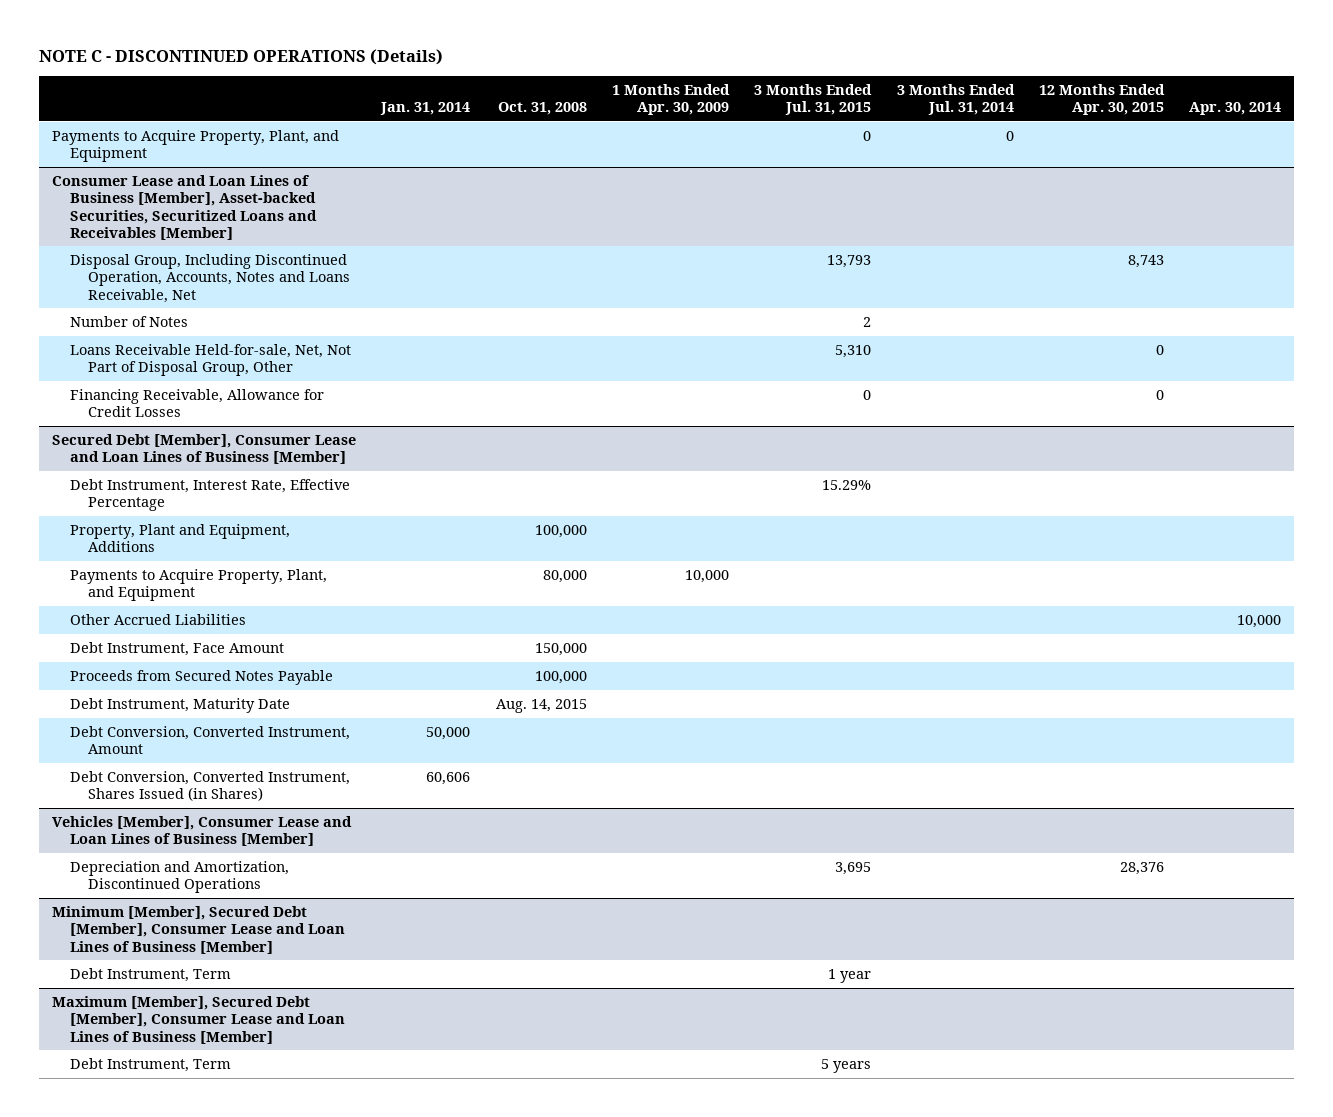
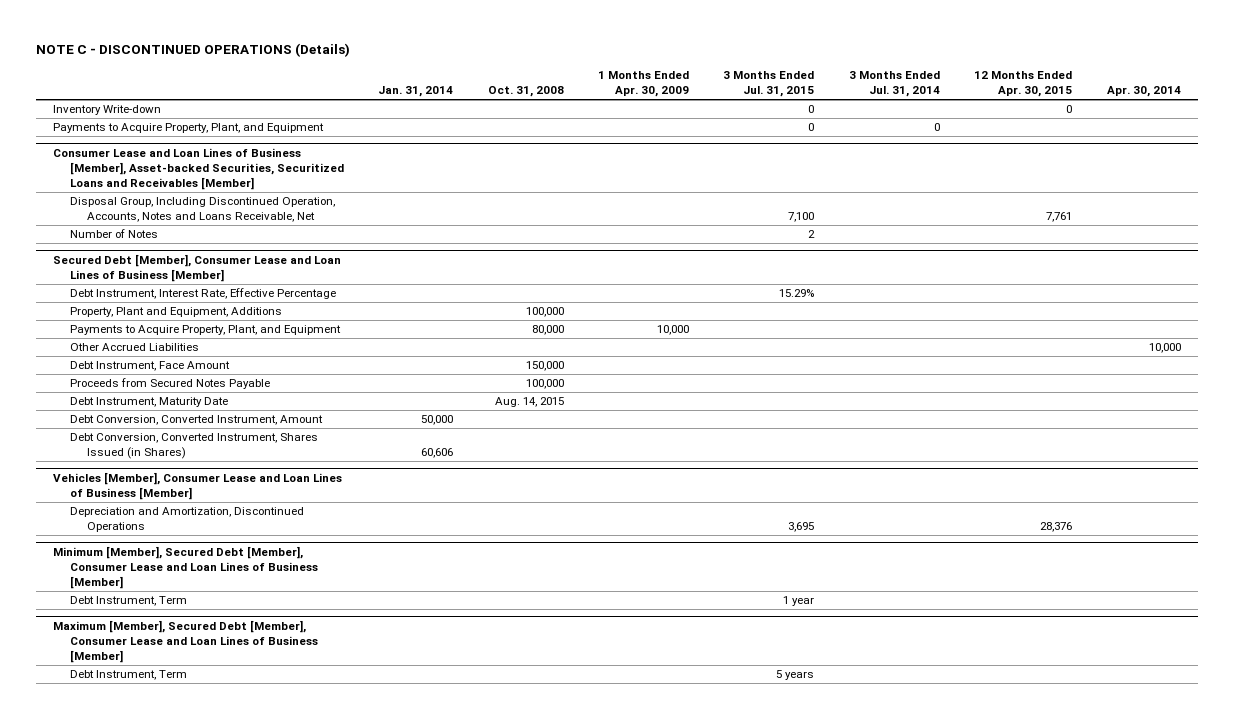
+ Inventory Write-down | | | | 0 | | 0 |
@ Consumer Lease and Loan Lines of Business [Member], Asset-backed Securities, Securitized Loans and Receivables [Member]
- Disposal Group, Including Discontinued Operation, Accounts, Notes and Loans Receivable, Net | | | | 13,793 | | 8,743 |
+ Disposal Group, Including Discontinued Operation, Accounts, Notes and Loans Receivable, Net | | | | 7,100 | | 7,761 |
- Loans Receivable Held-for-sale, Net, Not Part of Disposal Group, Other | | | | 5,310 | | 0 |
- Financing Receivable, Allowance for Credit Losses | | | | 0 | | 0 |

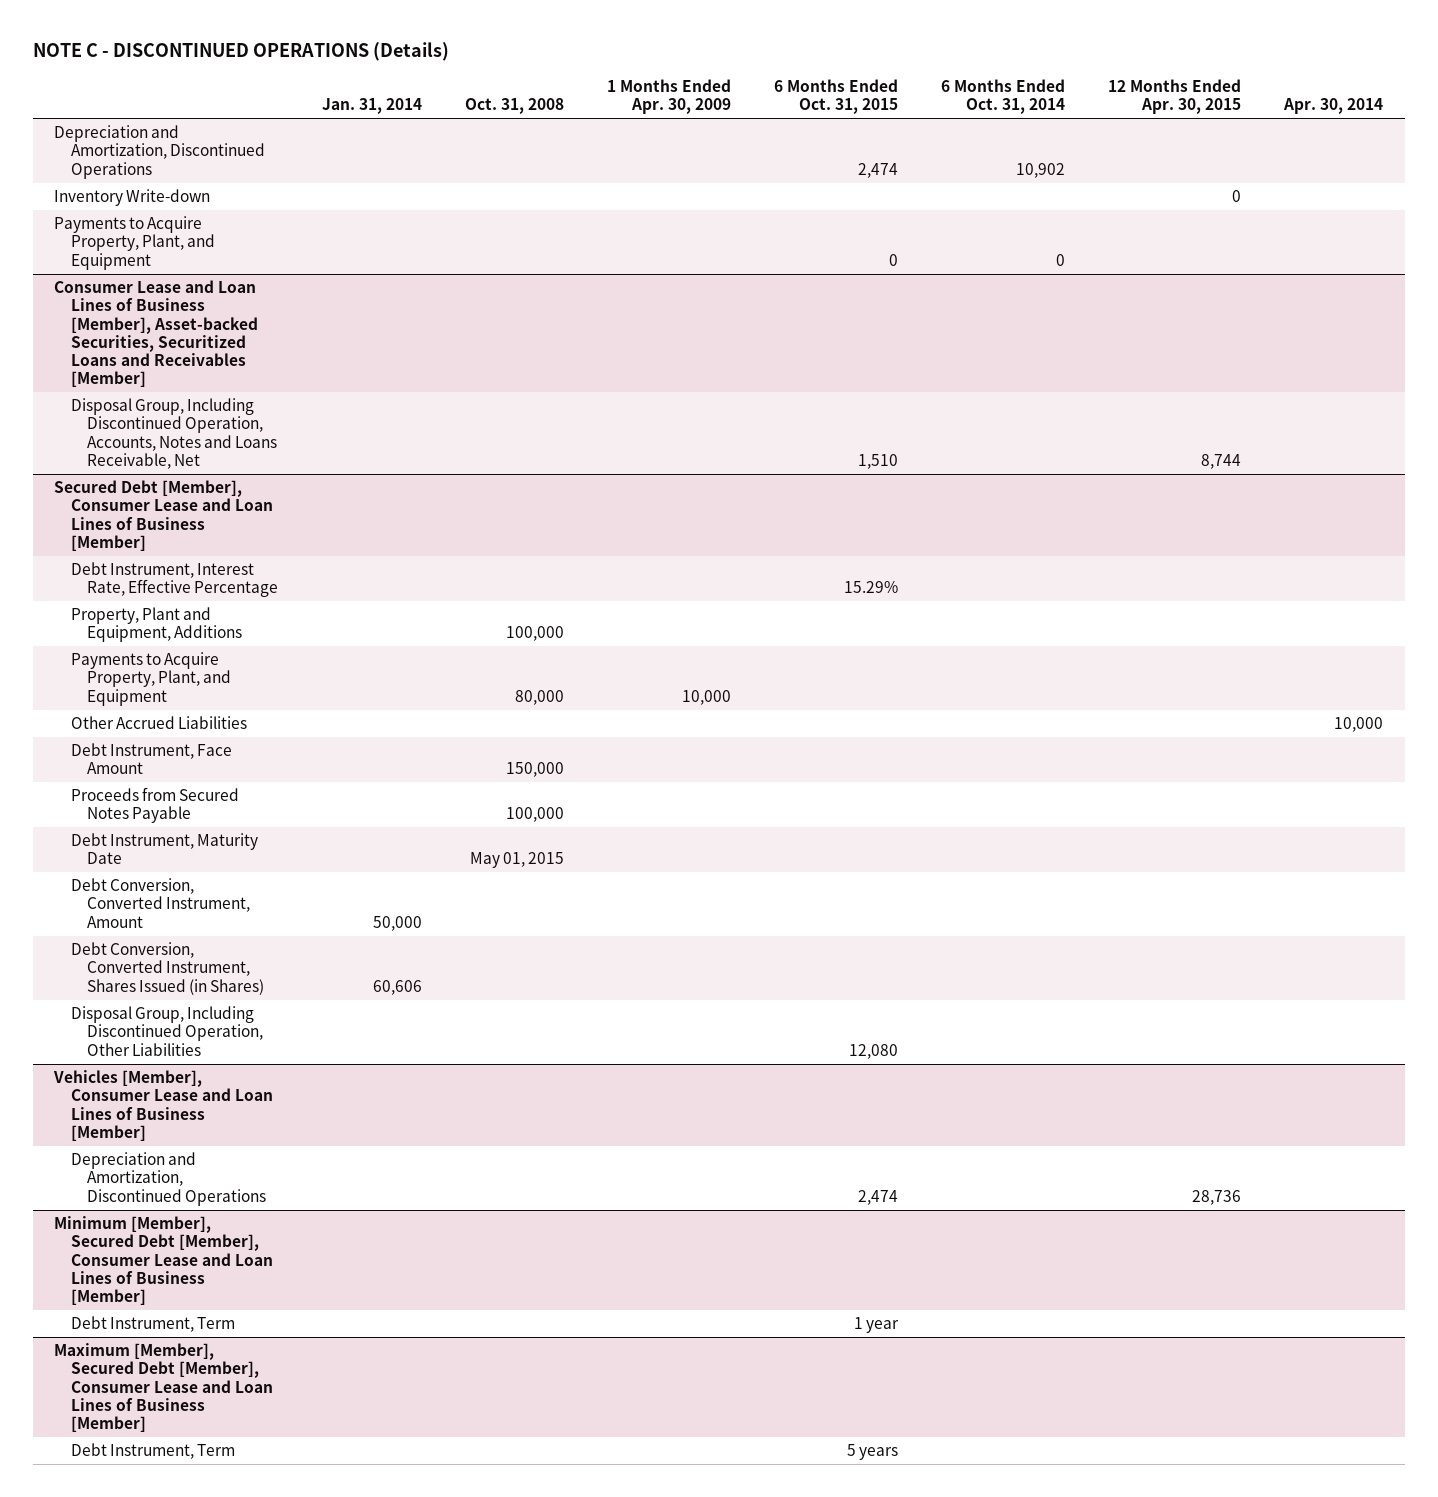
- | Jan. 31, 2014 | Oct. 31, 2008 | 1 Months Ended Apr. 30, 2009 | 3 Months Ended Jul. 31, 2015 | 3 Months Ended Jul. 31, 2014 | 12 Months Ended Apr. 30, 2015 | Apr. 30, 2014
+ | Jan. 31, 2014 | Oct. 31, 2008 | 1 Months Ended Apr. 30, 2009 | 6 Months Ended Oct. 31, 2015 | 6 Months Ended Oct. 31, 2014 | 12 Months Ended Apr. 30, 2015 | Apr. 30, 2014
+ Depreciation and Amortization, Discontinued Operations | | | | 2,474 | 10,902 | |
@ Consumer Lease and Loan Lines of Business [Member], Asset-backed Securities, Securitized Loans and Receivables [Member]
- Disposal Group, Including Discontinued Operation, Accounts, Notes and Loans Receivable, Net | | | | 7,100 | | 7,761 |
- Number of Notes | | | | 2 | | |
+ Disposal Group, Including Discontinued Operation, Accounts, Notes and Loans Receivable, Net | | | | 1,510 | | 8,744 |
@ Secured Debt [Member], Consumer Lease and Loan Lines of Business [Member]
- Debt Instrument, Maturity Date | | Aug. 14, 2015 | | | | |
+ Debt Instrument, Maturity Date | | May 01, 2015 | | | | |
+ Disposal Group, Including Discontinued Operation, Other Liabilities | | | | 12,080 | | |
@ Vehicles [Member], Consumer Lease and Loan Lines of Business [Member]
- Depreciation and Amortization, Discontinued Operations | | | | 3,695 | | 28,376 |
+ Depreciation and Amortization, Discontinued Operations | | | | 2,474 | | 28,736 |

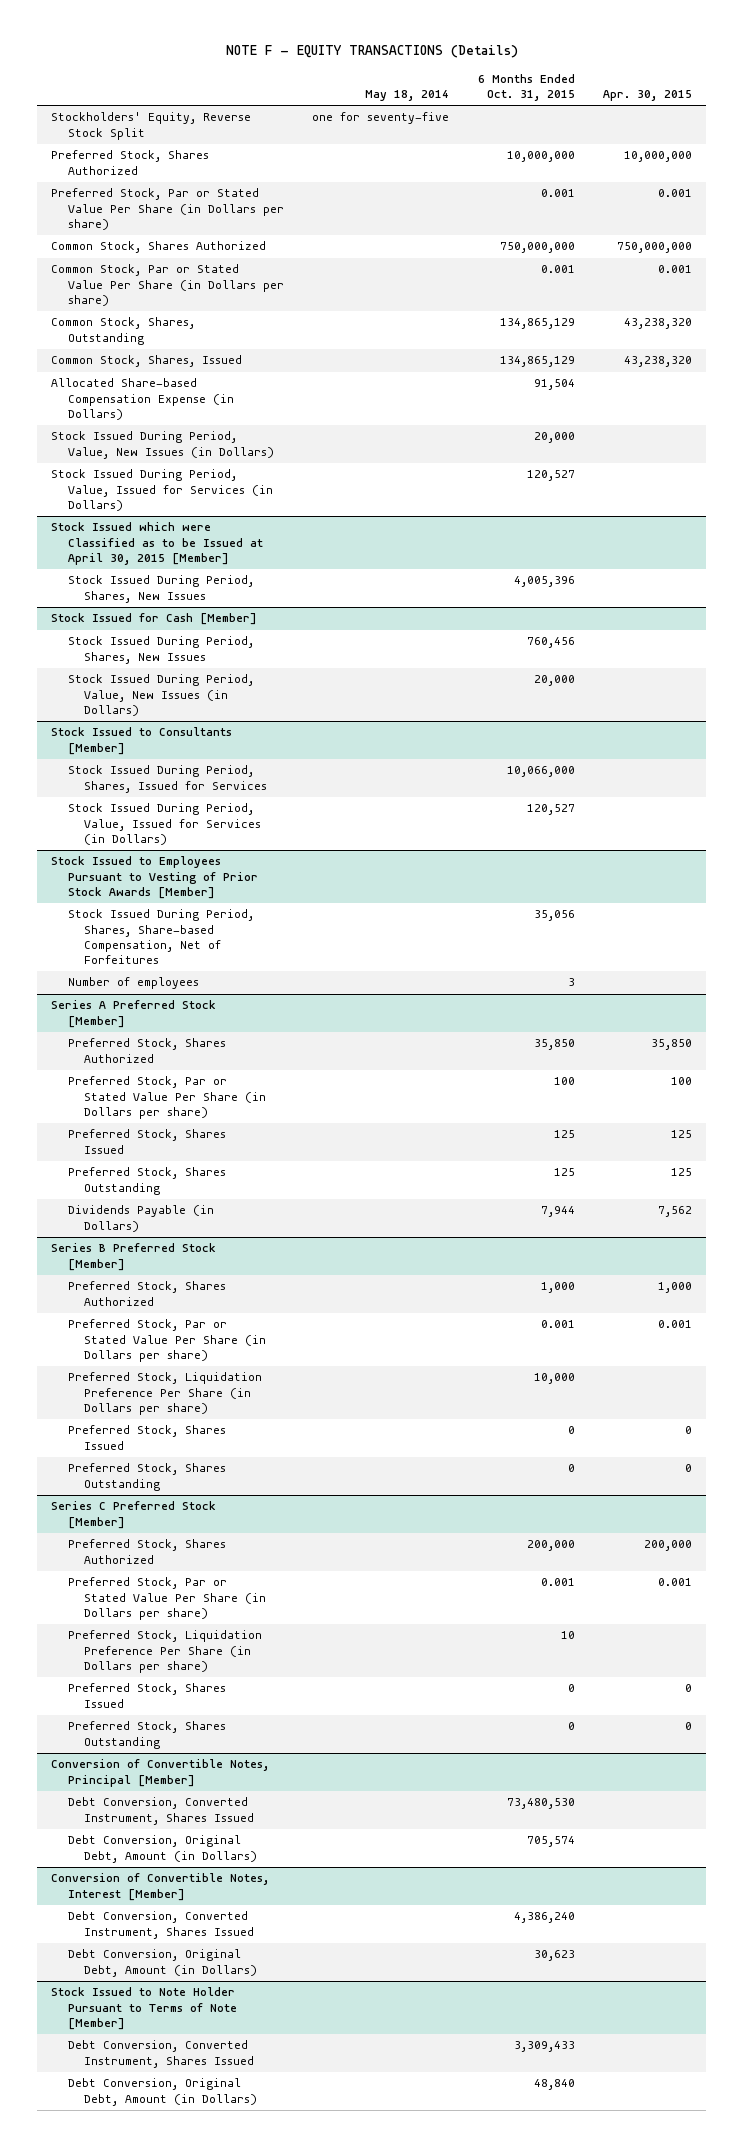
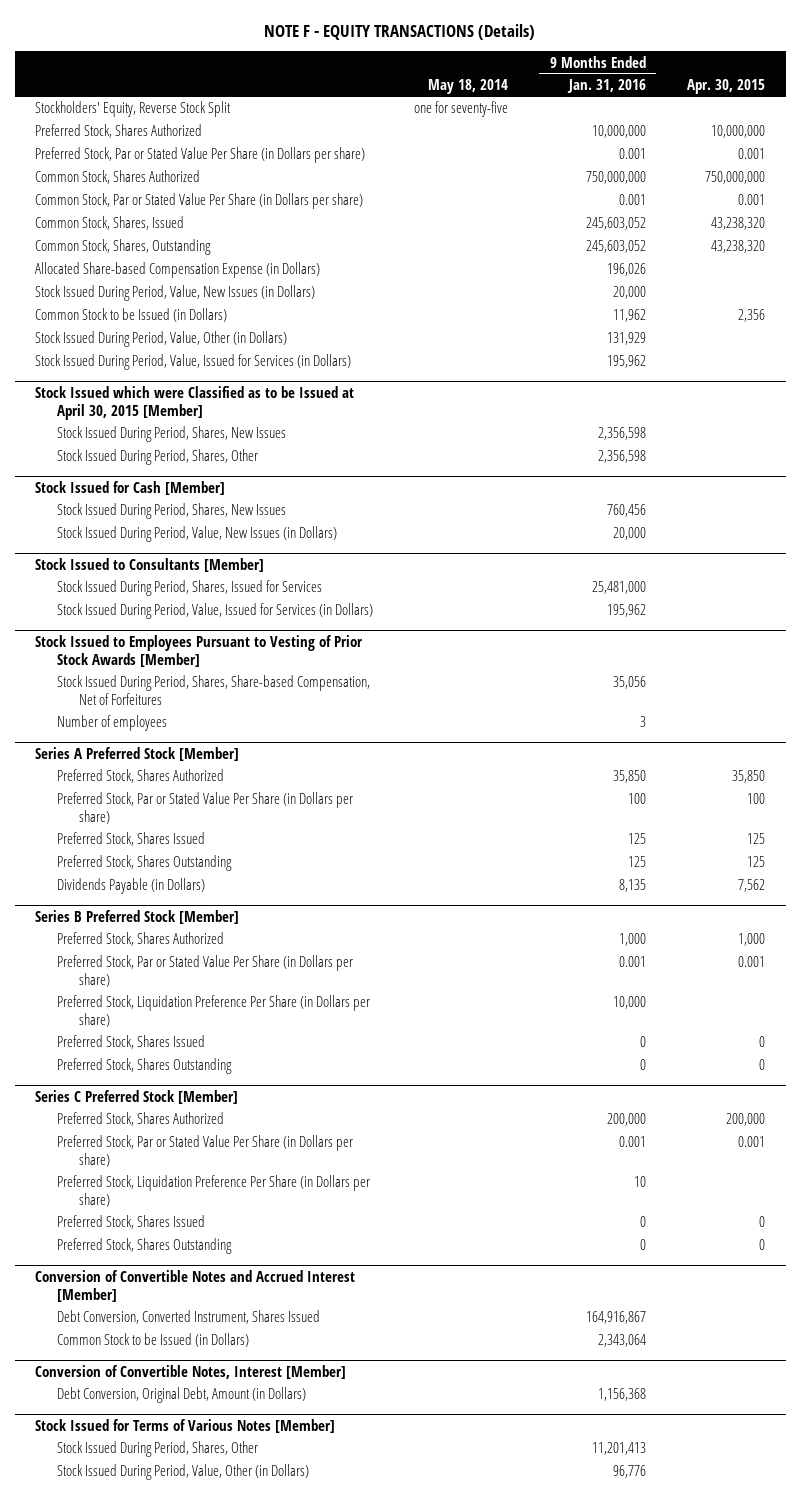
- | May 18, 2014 | 6 Months Ended Oct. 31, 2015 | Apr. 30, 2015
+ | May 18, 2014 | 9 Months Ended Jan. 31, 2016 | Apr. 30, 2015
moved down: Common Stock, Shares, Outstanding | | 245,603,052 | 43,238,320
+ Common Stock to be Issued (in Dollars) | | 11,962 | 2,356
+ Stock Issued During Period, Value, Other (in Dollars) | | 131,929 |
@ Stock Issued which were Classified as to be Issued at April 30, 2015 [Member]
+ Stock Issued During Period, Shares, Other | | 2,356,598 |
- Conversion of Convertible Notes, Principal [Member]
- Debt Conversion, Converted Instrument, Shares Issued | | 73,480,530 |
- Debt Conversion, Original Debt, Amount (in Dollars) | | 705,574 |
+ Conversion of Convertible Notes and Accrued Interest [Member]
+ Debt Conversion, Converted Instrument, Shares Issued | | 164,916,867 |
+ Common Stock to be Issued (in Dollars) | | 2,343,064 |
@ Conversion of Convertible Notes, Interest [Member]
- Debt Conversion, Converted Instrument, Shares Issued | | 4,386,240 |
- Stock Issued to Note Holder Pursuant to Terms of Note [Member]
- Debt Conversion, Converted Instrument, Shares Issued | | 3,309,433 |
- Debt Conversion, Original Debt, Amount (in Dollars) | | 48,840 |
+ Stock Issued for Terms of Various Notes [Member]
+ Stock Issued During Period, Shares, Other | | 11,201,413 |
+ Stock Issued During Period, Value, Other (in Dollars) | | 96,776 |

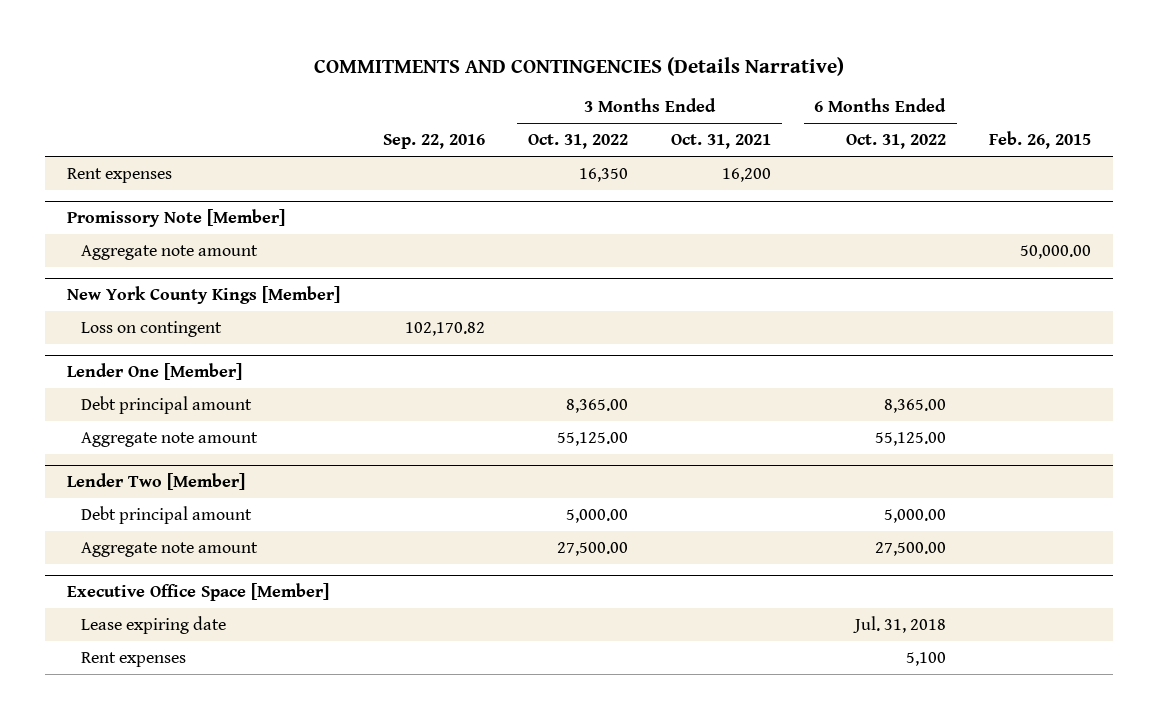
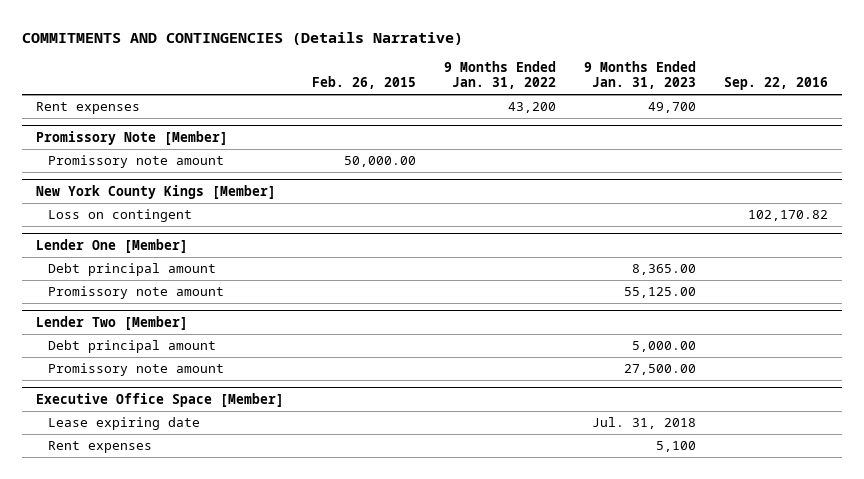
- | Sep. 22, 2016 | 3 Months Ended Oct. 31, 2022 | 3 Months Ended Oct. 31, 2021 | 6 Months Ended Oct. 31, 2022 | Feb. 26, 2015
+ | Feb. 26, 2015 | 9 Months Ended Jan. 31, 2022 | 9 Months Ended Jan. 31, 2023 | Sep. 22, 2016
@ Promissory Note [Member]
- Aggregate note amount | | | | | 50,000.00
+ Promissory note amount | 50,000.00 | | |
@ Lender One [Member]
- Aggregate note amount | | 55,125.00 | | 55,125.00 |
+ Promissory note amount | | | 55,125.00 |
@ Lender Two [Member]
- Aggregate note amount | | 27,500.00 | | 27,500.00 |
+ Promissory note amount | | | 27,500.00 |

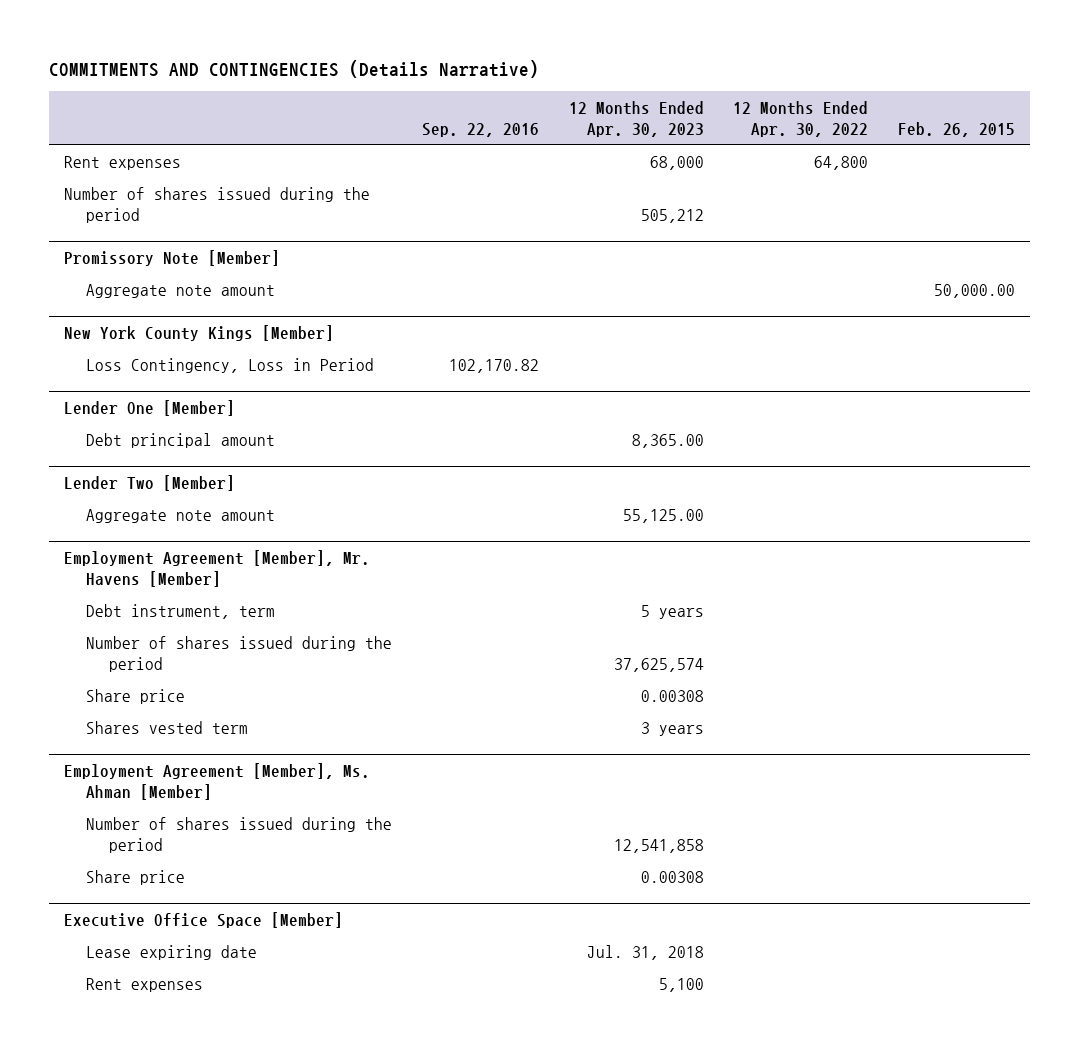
- | Feb. 26, 2015 | 9 Months Ended Jan. 31, 2022 | 9 Months Ended Jan. 31, 2023 | Sep. 22, 2016
+ | Sep. 22, 2016 | 12 Months Ended Apr. 30, 2023 | 12 Months Ended Apr. 30, 2022 | Feb. 26, 2015
+ Number of shares issued during the period | | 505,212 | |
@ Promissory Note [Member]
- Promissory note amount | 50,000.00 | | |
+ Aggregate note amount | | | | 50,000.00
@ New York County Kings [Member]
- Loss on contingent | | | | 102,170.82
+ Loss Contingency, Loss in Period | 102,170.82 | | |
@ Lender One [Member]
- Promissory note amount | | | 55,125.00 |
@ Lender Two [Member]
- Debt principal amount | | | 5,000.00 |
- Promissory note amount | | | 27,500.00 |
+ Aggregate note amount | | 55,125.00 | |
+ Employment Agreement [Member], Mr. Havens [Member]
+ Debt instrument, term | | 5 years | |
+ Number of shares issued during the period | | 37,625,574 | |
+ Share price | | 0.00308 | |
+ Shares vested term | | 3 years | |
+ Employment Agreement [Member], Ms. Ahman [Member]
+ Number of shares issued during the period | | 12,541,858 | |
+ Share price | | 0.00308 | |

